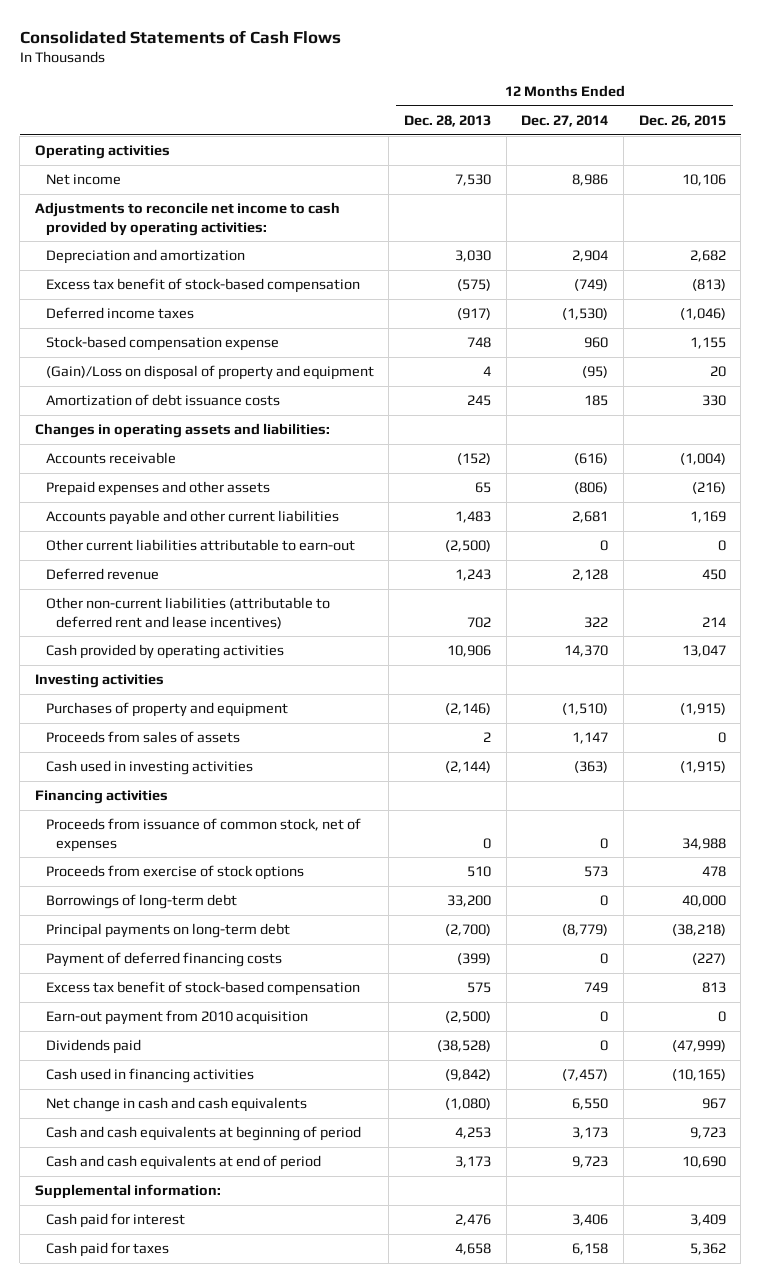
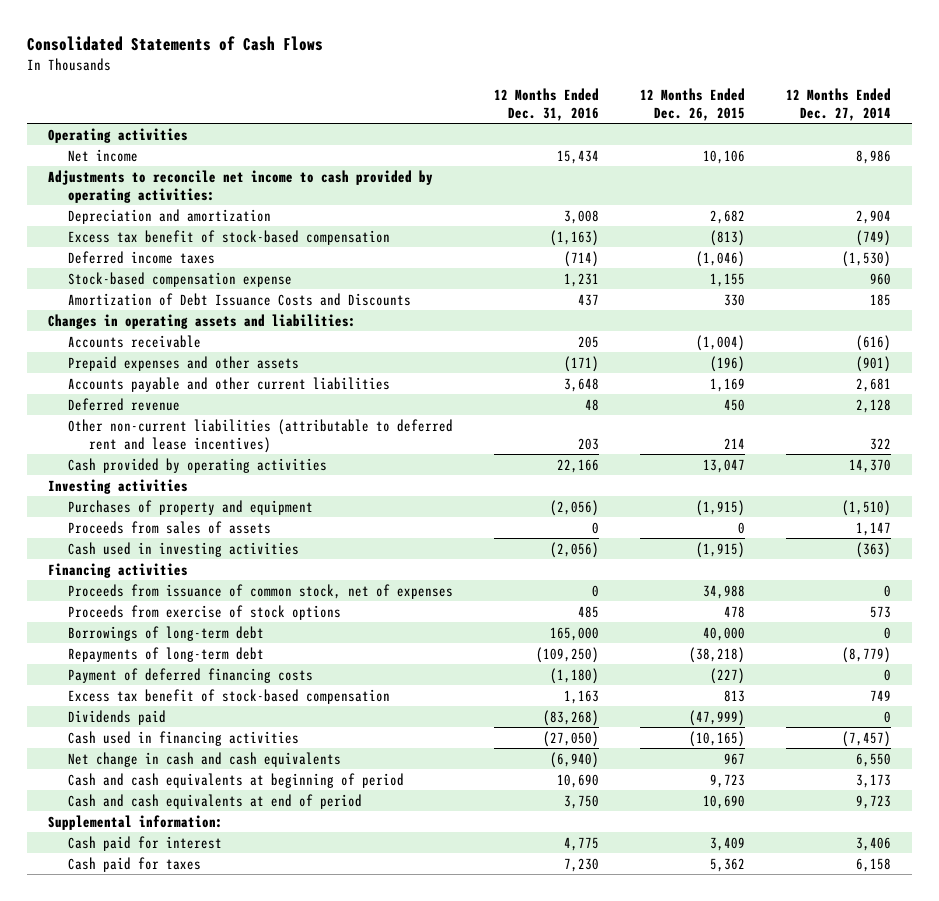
- | 12 Months Ended Dec. 28, 2013 | 12 Months Ended Dec. 27, 2014 | 12 Months Ended Dec. 26, 2015
+ | 12 Months Ended Dec. 31, 2016 | 12 Months Ended Dec. 26, 2015 | 12 Months Ended Dec. 27, 2014
- (Gain)/Loss on disposal of property and equipment | 4 | (95) | 20
- Amortization of debt issuance costs | 245 | 185 | 330
+ Amortization of Debt Issuance Costs and Discounts | 437 | 330 | 185
- Prepaid expenses and other assets | 65 | (806) | (216)
+ Prepaid expenses and other assets | (171) | (196) | (901)
- Other current liabilities attributable to earn-out | (2,500) | 0 | 0
- Principal payments on long-term debt | (2,700) | (8,779) | (38,218)
+ Repayments of long-term debt | (109,250) | (38,218) | (8,779)
- Earn-out payment from 2010 acquisition | (2,500) | 0 | 0

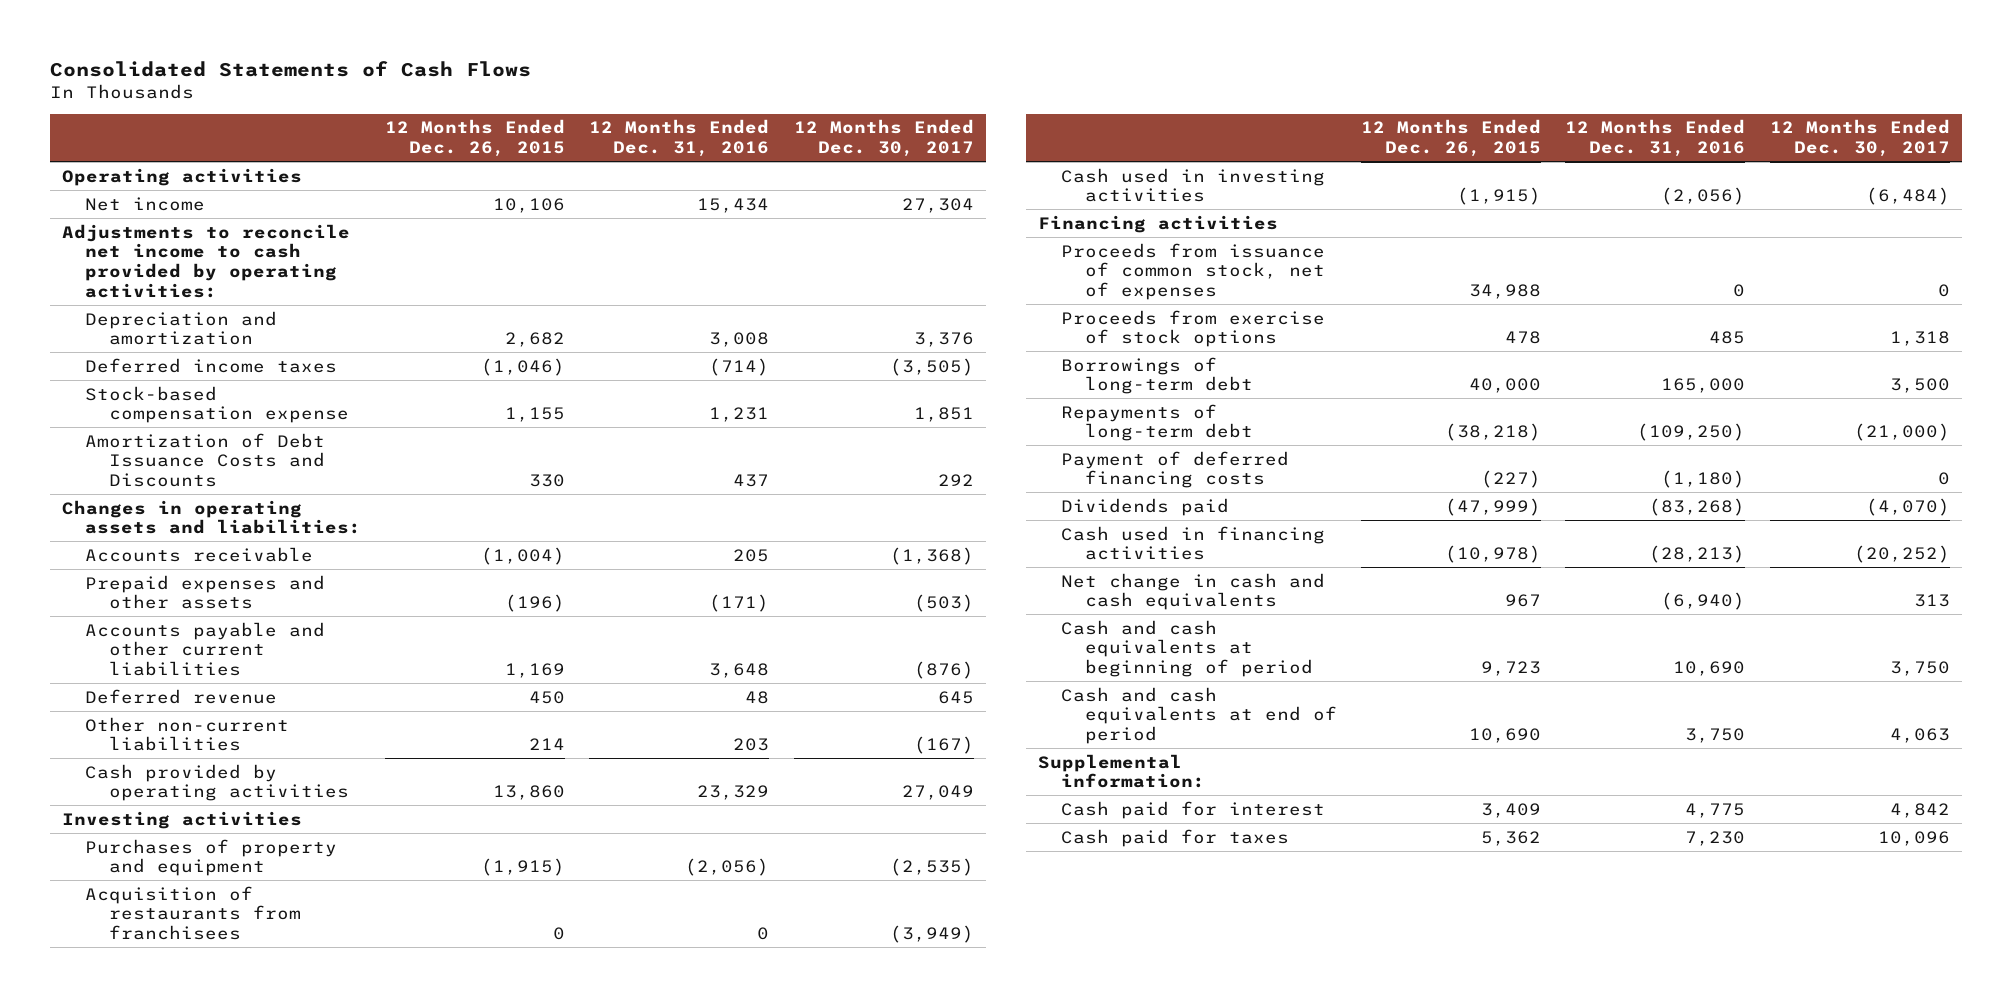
- | 12 Months Ended Dec. 31, 2016 | 12 Months Ended Dec. 26, 2015 | 12 Months Ended Dec. 27, 2014
+ | 12 Months Ended Dec. 26, 2015 | 12 Months Ended Dec. 31, 2016 | 12 Months Ended Dec. 30, 2017
- Excess tax benefit of stock-based compensation | (1,163) | (813) | (749)
- Other non-current liabilities (attributable to deferred rent and lease incentives) | 203 | 214 | 322
- Cash provided by operating activities | 22,166 | 13,047 | 14,370
+ Other non-current liabilities | 214 | 203 | (167)
+ Cash provided by operating activities | 13,860 | 23,329 | 27,049
- Proceeds from sales of assets | 0 | 0 | 1,147
+ Acquisition of restaurants from franchisees | 0 | 0 | (3,949)
- Excess tax benefit of stock-based compensation | 1,163 | 813 | 749
- Cash used in financing activities | (27,050) | (10,165) | (7,457)
+ Cash used in financing activities | (10,978) | (28,213) | (20,252)

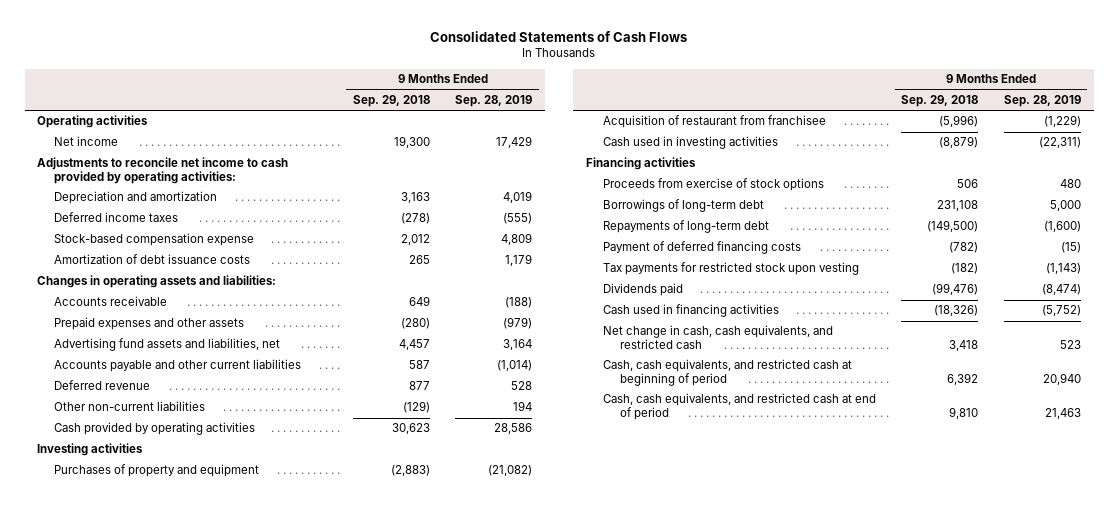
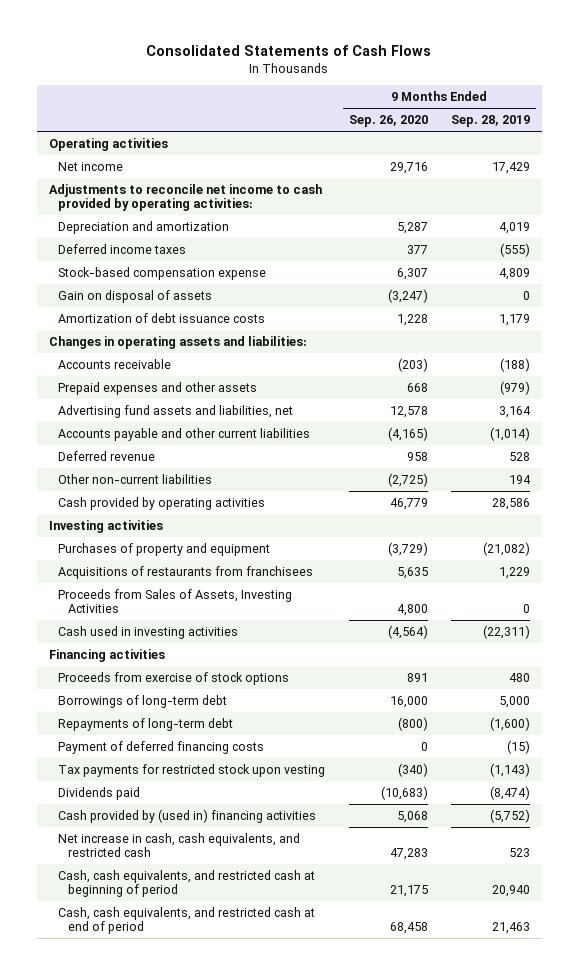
- | 9 Months Ended Sep. 29, 2018 | 9 Months Ended Sep. 28, 2019
+ | 9 Months Ended Sep. 26, 2020 | 9 Months Ended Sep. 28, 2019
+ Gain on disposal of assets | (3,247) | 0
- Acquisition of restaurant from franchisee | (5,996) | (1,229)
+ Acquisitions of restaurants from franchisees | 5,635 | 1,229
+ Proceeds from Sales of Assets, Investing Activities | 4,800 | 0
- Cash used in financing activities | (18,326) | (5,752)
- Net change in cash, cash equivalents, and restricted cash | 3,418 | 523
+ Cash provided by (used in) financing activities | 5,068 | (5,752)
+ Net increase in cash, cash equivalents, and restricted cash | 47,283 | 523

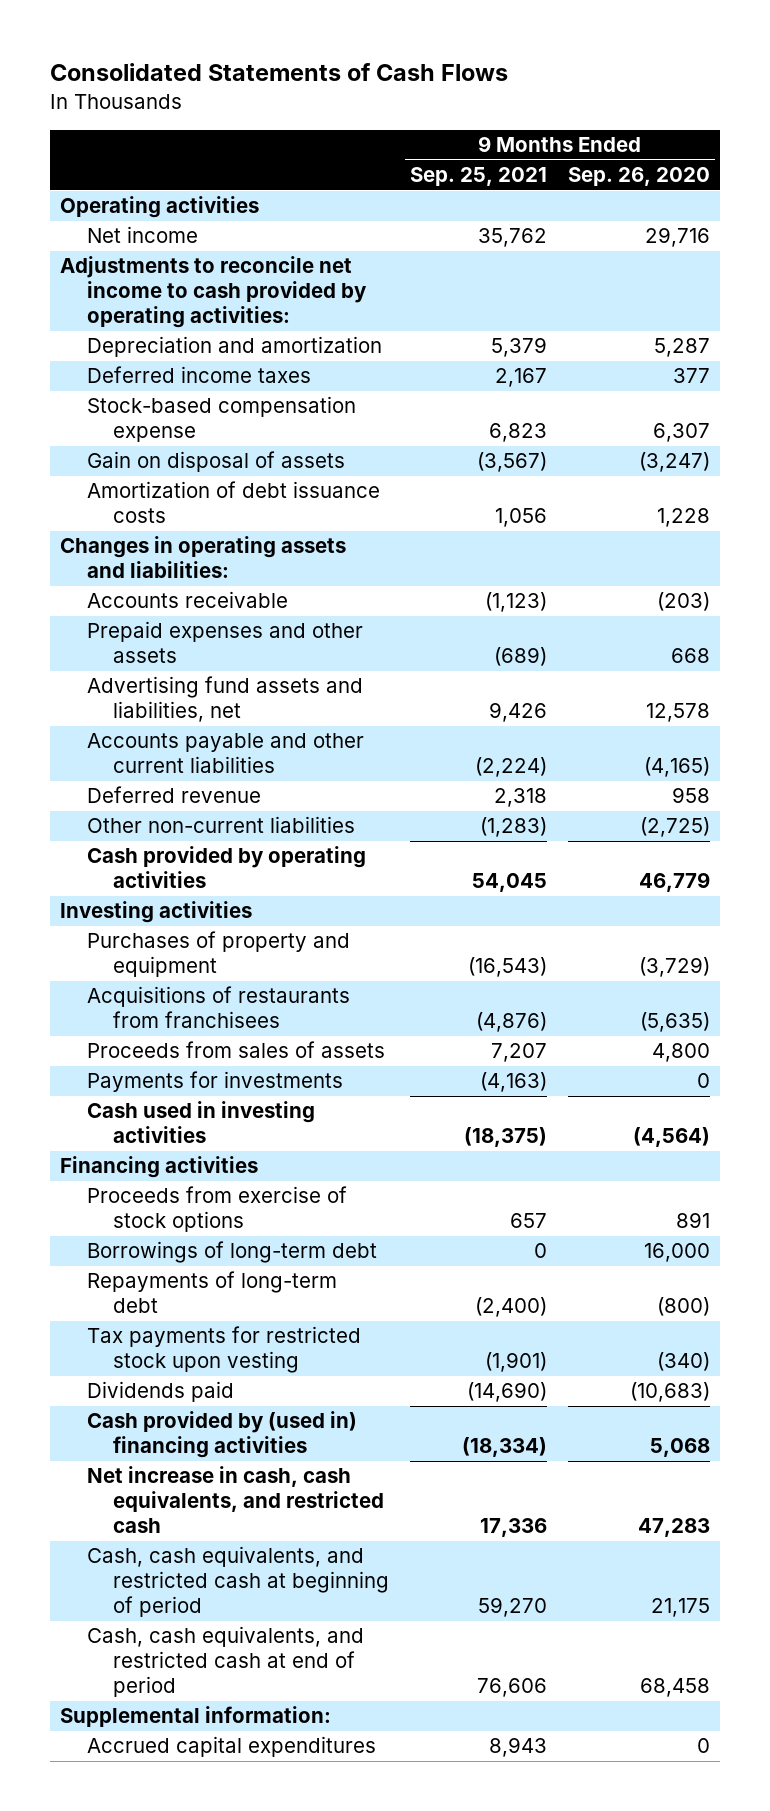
- | 9 Months Ended Sep. 26, 2020 | 9 Months Ended Sep. 28, 2019
+ | 9 Months Ended Sep. 25, 2021 | 9 Months Ended Sep. 26, 2020
- Acquisitions of restaurants from franchisees | 5,635 | 1,229
- Proceeds from Sales of Assets, Investing Activities | 4,800 | 0
+ Acquisitions of restaurants from franchisees | (4,876) | (5,635)
+ Proceeds from sales of assets | 7,207 | 4,800
+ Payments for investments | (4,163) | 0
- Payment of deferred financing costs | 0 | (15)
+ Supplemental information:
+ Accrued capital expenditures | 8,943 | 0

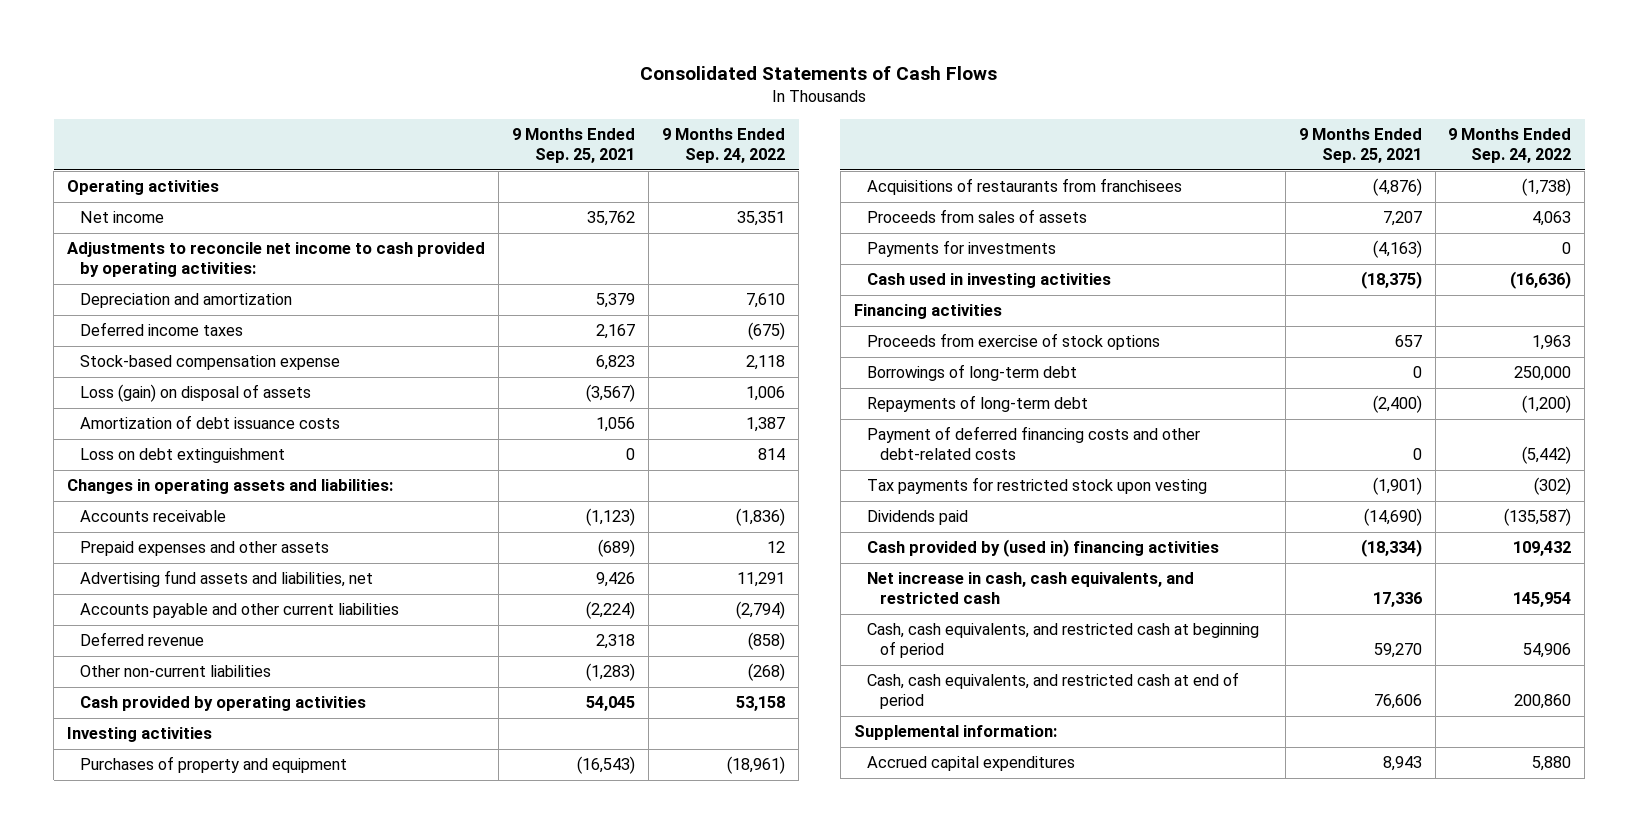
- | 9 Months Ended Sep. 25, 2021 | 9 Months Ended Sep. 26, 2020
+ | 9 Months Ended Sep. 25, 2021 | 9 Months Ended Sep. 24, 2022
- Gain on disposal of assets | (3,567) | (3,247)
+ Loss (gain) on disposal of assets | (3,567) | 1,006
+ Loss on debt extinguishment | 0 | 814
+ Payment of deferred financing costs and other debt-related costs | 0 | (5,442)

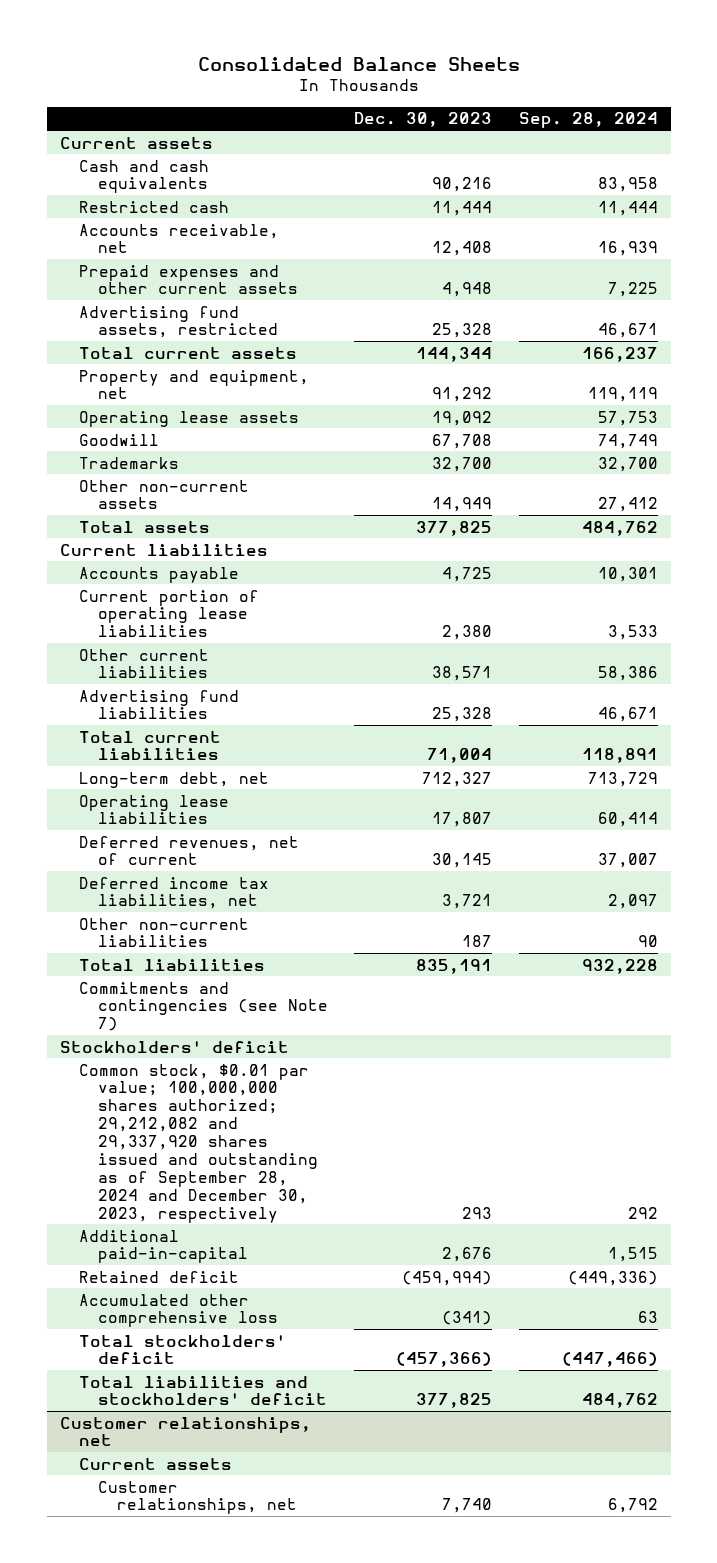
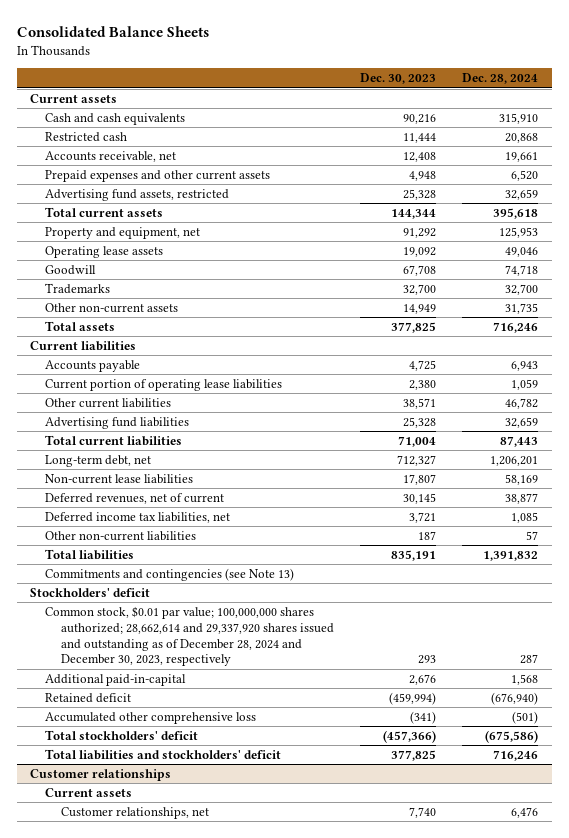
- | Dec. 30, 2023 | Sep. 28, 2024
+ | Dec. 30, 2023 | Dec. 28, 2024
- Operating lease liabilities | 17,807 | 60,414
+ Non-current lease liabilities | 17,807 | 58,169
- Commitments and contingencies (see Note 7)
+ Commitments and contingencies (see Note 13)
- Common stock, $0.01 par value; 100,000,000 shares authorized; 29,212,082 and 29,337,920 shares issued and outstanding as of September 28, 2024 and December 30, 2023, respectively | 293 | 292
+ Common stock, $0.01 par value; 100,000,000 shares authorized; 28,662,614 and 29,337,920 shares issued and outstanding as of December 28, 2024 and December 30, 2023, respectively | 293 | 287
- Customer relationships, net
+ Customer relationships

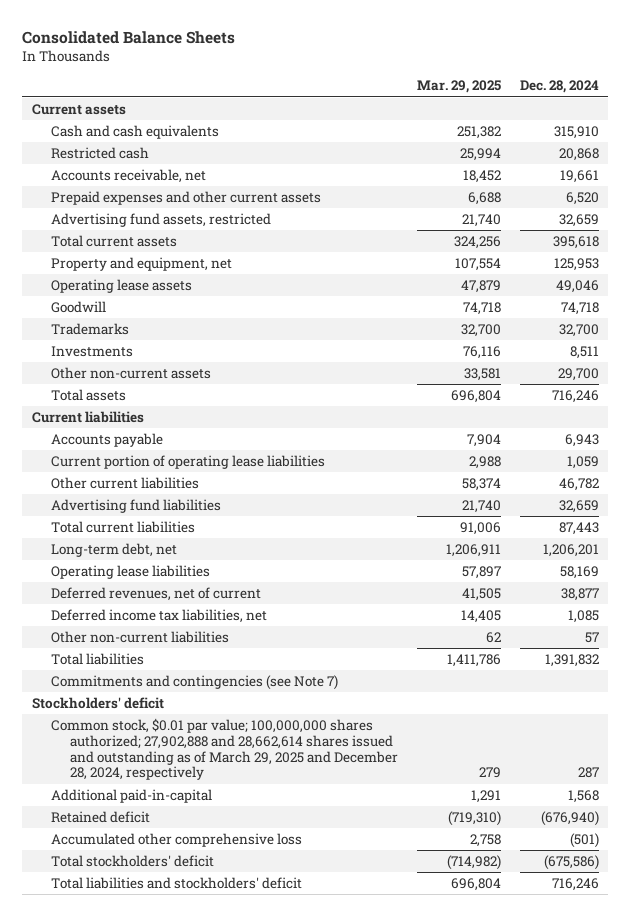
- | Dec. 30, 2023 | Dec. 28, 2024
+ | Mar. 29, 2025 | Dec. 28, 2024
- Other non-current assets | 14,949 | 31,735
+ Investments | 76,116 | 8,511
+ Other non-current assets | 33,581 | 29,700
- Non-current lease liabilities | 17,807 | 58,169
+ Operating lease liabilities | 57,897 | 58,169
- Commitments and contingencies (see Note 13)
+ Commitments and contingencies (see Note 7)
- Common stock, $0.01 par value; 100,000,000 shares authorized; 28,662,614 and 29,337,920 shares issued and outstanding as of December 28, 2024 and December 30, 2023, respectively | 293 | 287
+ Common stock, $0.01 par value; 100,000,000 shares authorized; 27,902,888 and 28,662,614 shares issued and outstanding as of March 29, 2025 and December 28, 2024, respectively | 279 | 287
- Customer relationships
- Current assets
- Customer relationships, net | 7,740 | 6,476

